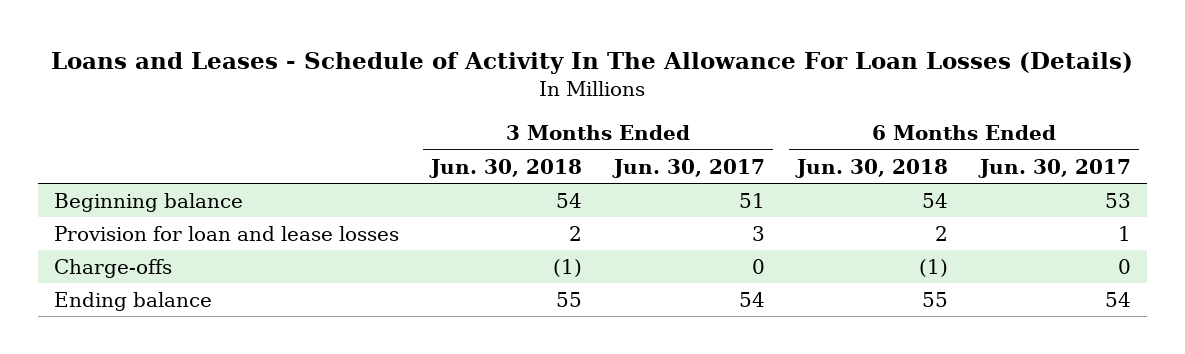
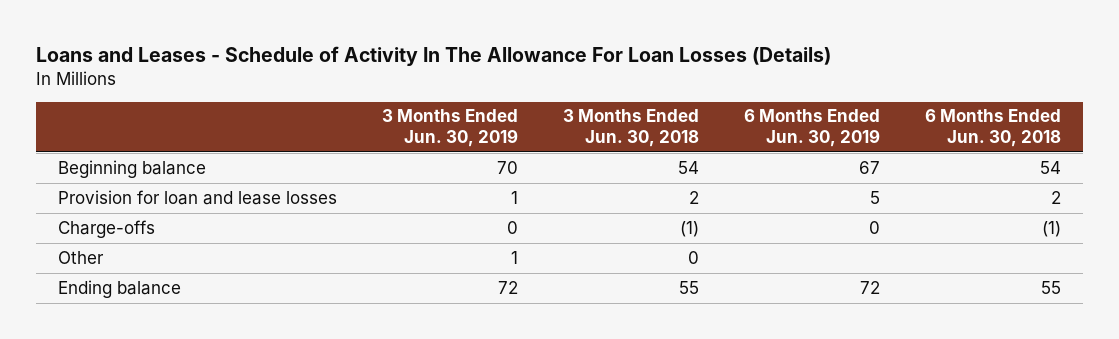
- | 3 Months Ended Jun. 30, 2018 | 3 Months Ended Jun. 30, 2017 | 6 Months Ended Jun. 30, 2018 | 6 Months Ended Jun. 30, 2017
+ | 3 Months Ended Jun. 30, 2019 | 3 Months Ended Jun. 30, 2018 | 6 Months Ended Jun. 30, 2019 | 6 Months Ended Jun. 30, 2018
+ Other | 1 | 0 | |

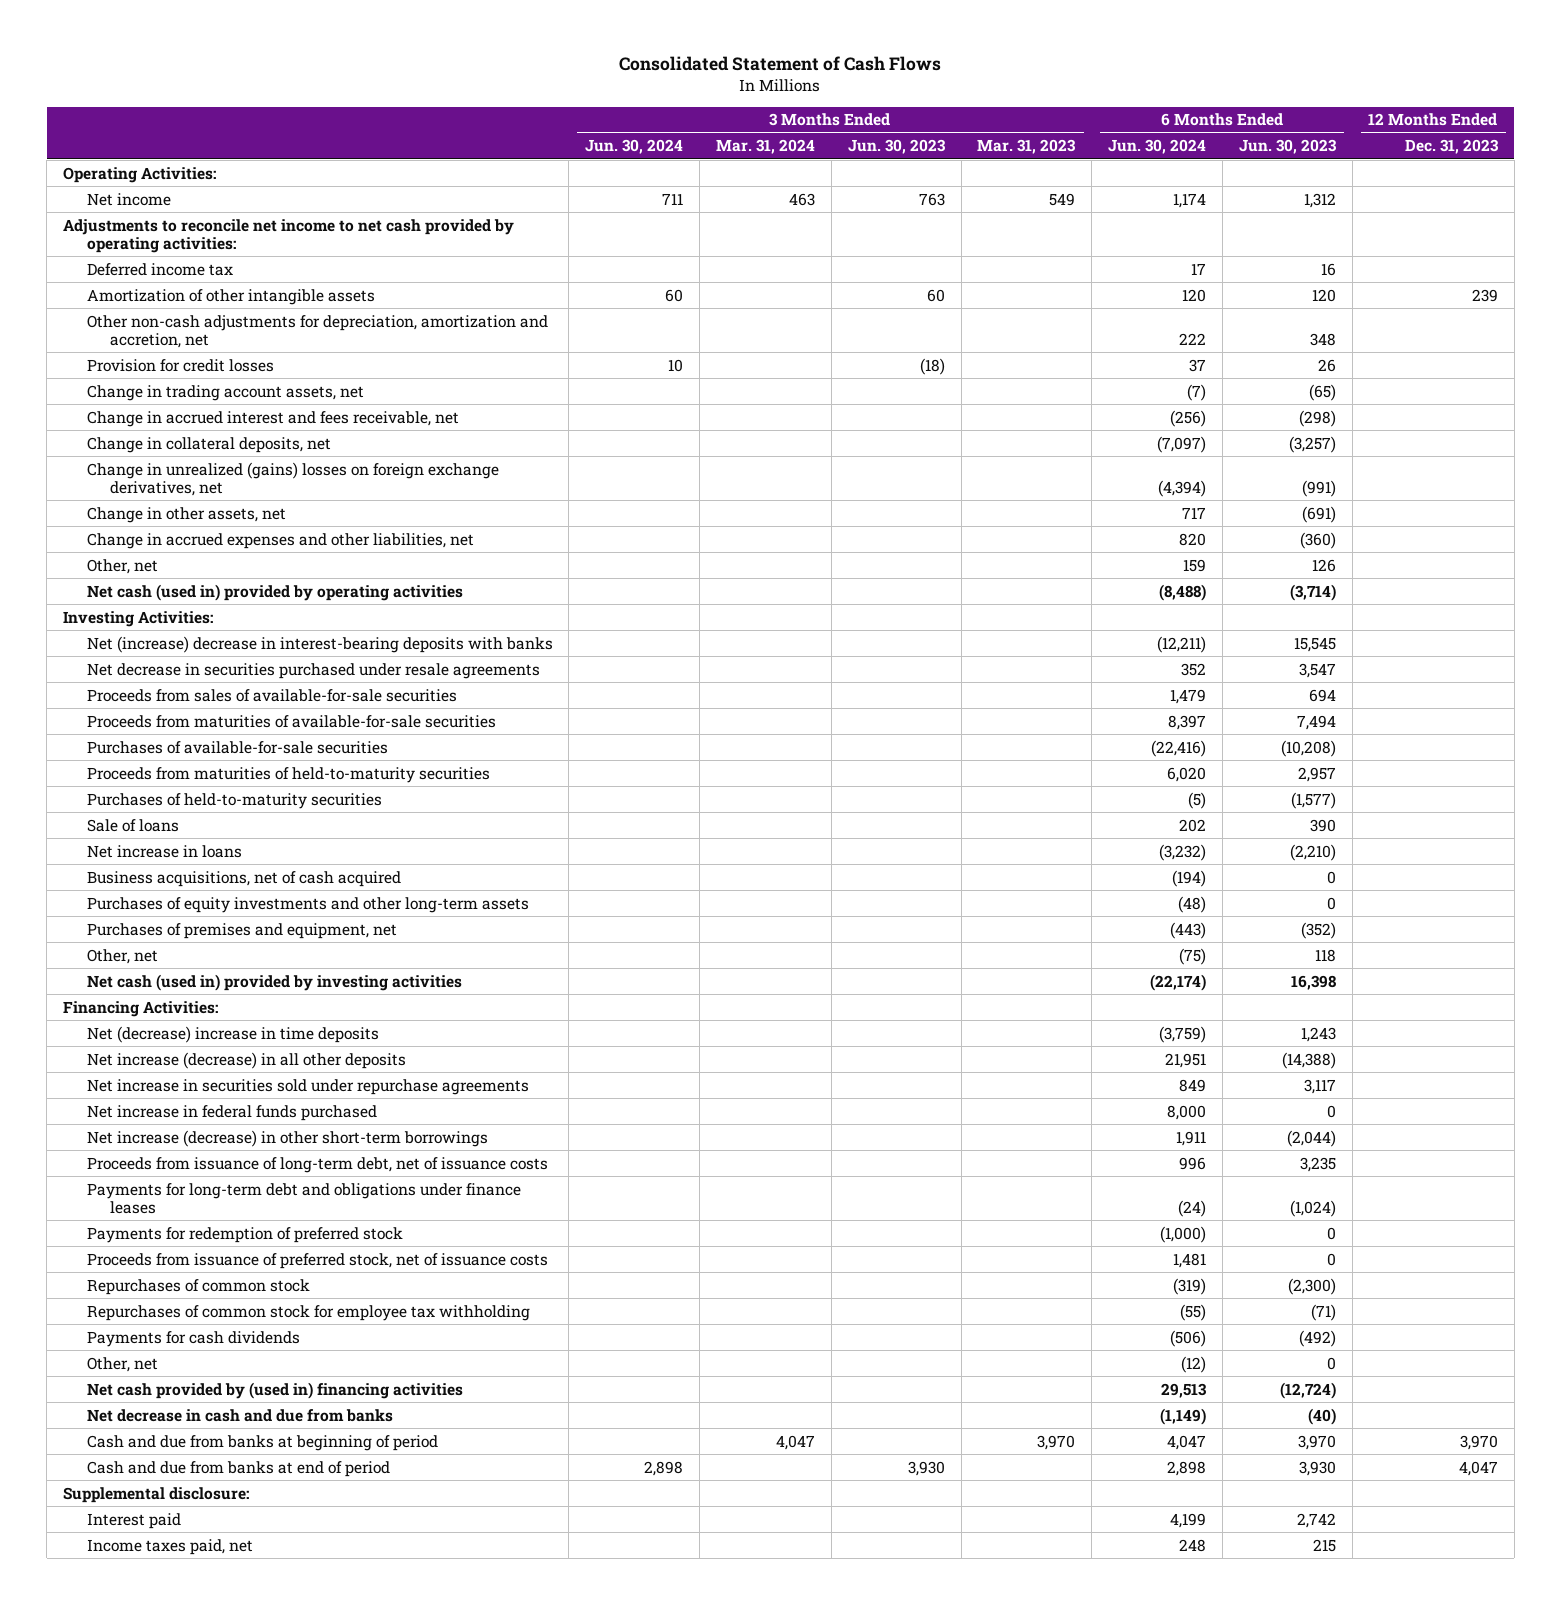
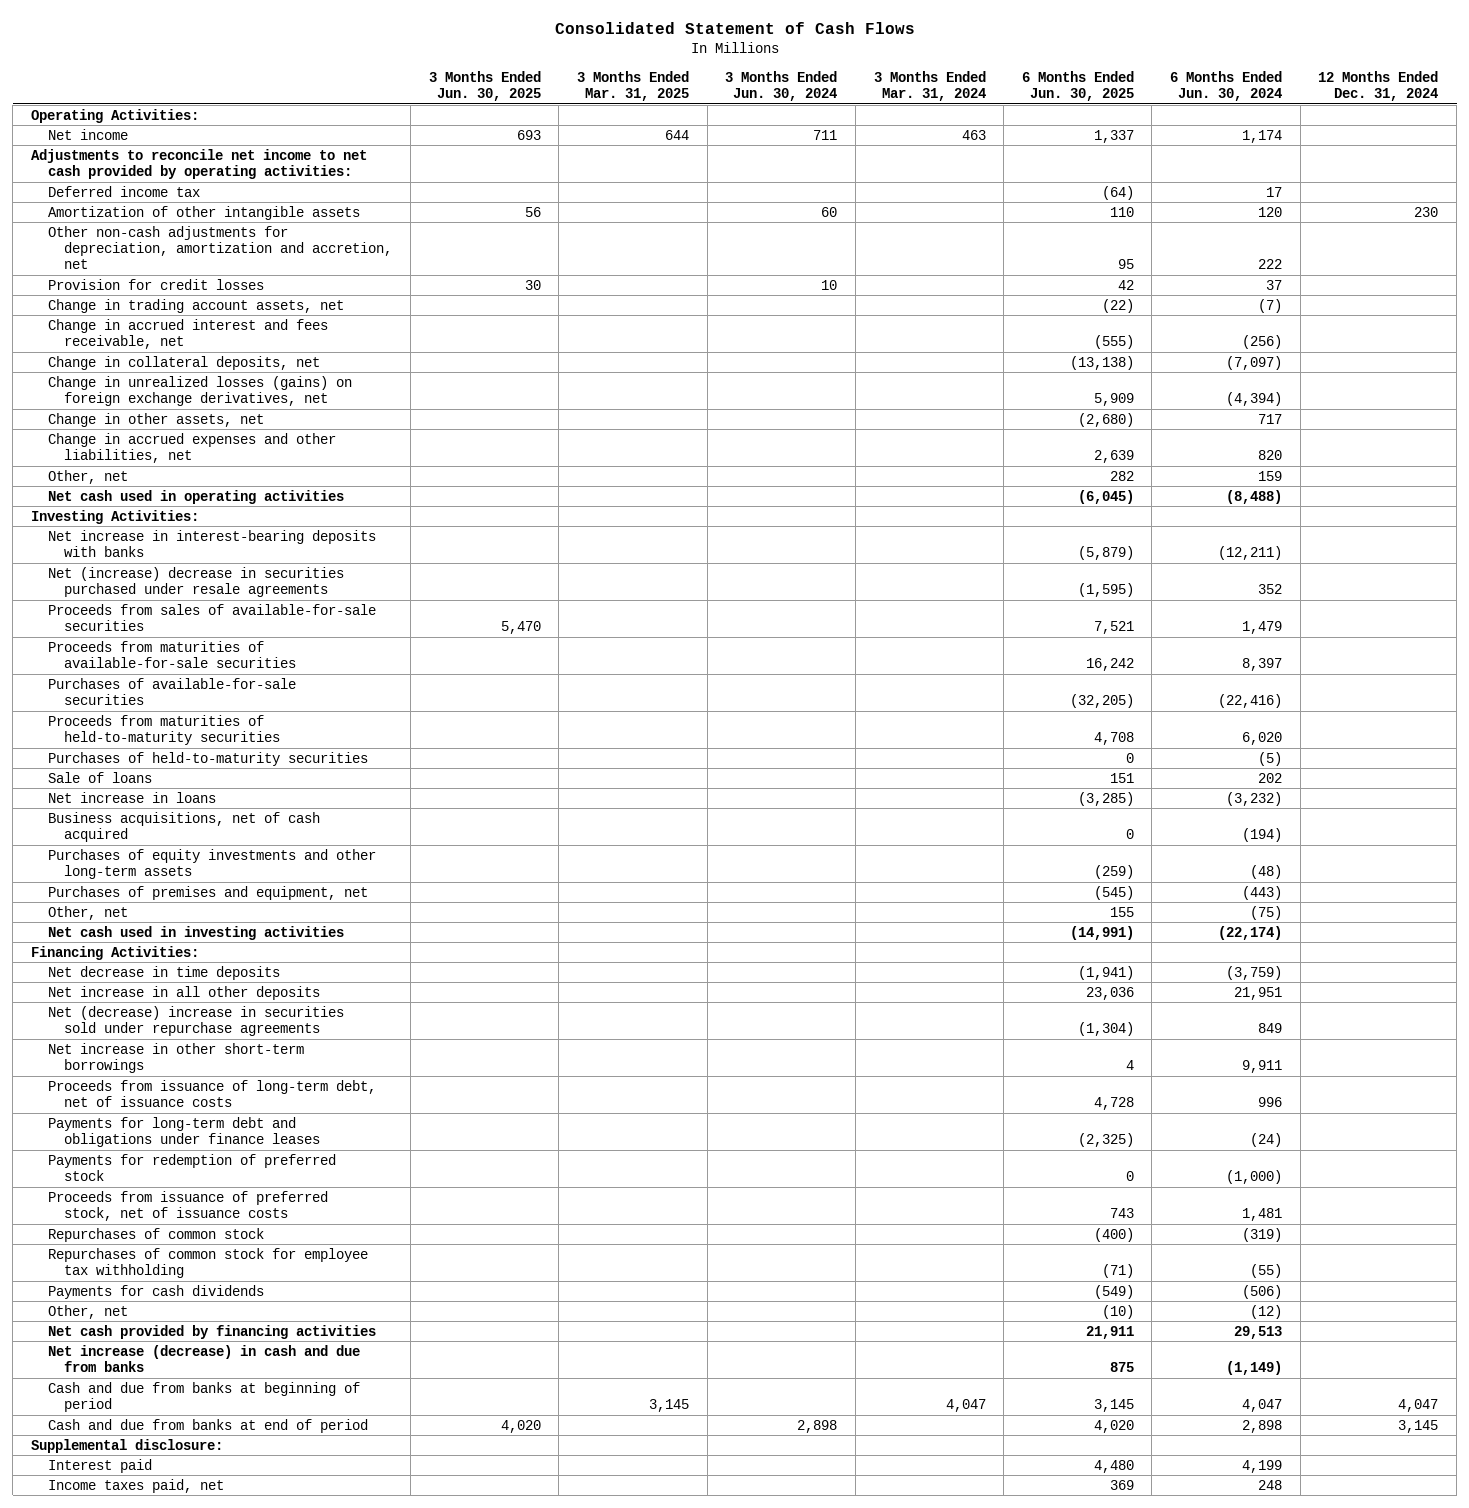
- | 3 Months Ended Jun. 30, 2024 | 3 Months Ended Mar. 31, 2024 | 3 Months Ended Jun. 30, 2023 | 3 Months Ended Mar. 31, 2023 | 6 Months Ended Jun. 30, 2024 | 6 Months Ended Jun. 30, 2023 | 12 Months Ended Dec. 31, 2023
+ | 3 Months Ended Jun. 30, 2025 | 3 Months Ended Mar. 31, 2025 | 3 Months Ended Jun. 30, 2024 | 3 Months Ended Mar. 31, 2024 | 6 Months Ended Jun. 30, 2025 | 6 Months Ended Jun. 30, 2024 | 12 Months Ended Dec. 31, 2024
- Change in unrealized (gains) losses on foreign exchange derivatives, net | | | | | (4,394) | (991) |
+ Change in unrealized losses (gains) on foreign exchange derivatives, net | | | | | 5,909 | (4,394) |
- Net cash (used in) provided by operating activities | | | | | (8,488) | (3,714) |
+ Net cash used in operating activities | | | | | (6,045) | (8,488) |
- Net (increase) decrease in interest-bearing deposits with banks | | | | | (12,211) | 15,545 |
- Net decrease in securities purchased under resale agreements | | | | | 352 | 3,547 |
+ Net increase in interest-bearing deposits with banks | | | | | (5,879) | (12,211) |
+ Net (increase) decrease in securities purchased under resale agreements | | | | | (1,595) | 352 |
- Net cash (used in) provided by investing activities | | | | | (22,174) | 16,398 |
+ Net cash used in investing activities | | | | | (14,991) | (22,174) |
- Net (decrease) increase in time deposits | | | | | (3,759) | 1,243 |
- Net increase (decrease) in all other deposits | | | | | 21,951 | (14,388) |
- Net increase in securities sold under repurchase agreements | | | | | 849 | 3,117 |
- Net increase in federal funds purchased | | | | | 8,000 | 0 |
- Net increase (decrease) in other short-term borrowings | | | | | 1,911 | (2,044) |
+ Net decrease in time deposits | | | | | (1,941) | (3,759) |
+ Net increase in all other deposits | | | | | 23,036 | 21,951 |
+ Net (decrease) increase in securities sold under repurchase agreements | | | | | (1,304) | 849 |
+ Net increase in other short-term borrowings | | | | | 4 | 9,911 |
- Net cash provided by (used in) financing activities | | | | | 29,513 | (12,724) |
- Net decrease in cash and due from banks | | | | | (1,149) | (40) |
+ Net cash provided by financing activities | | | | | 21,911 | 29,513 |
+ Net increase (decrease) in cash and due from banks | | | | | 875 | (1,149) |

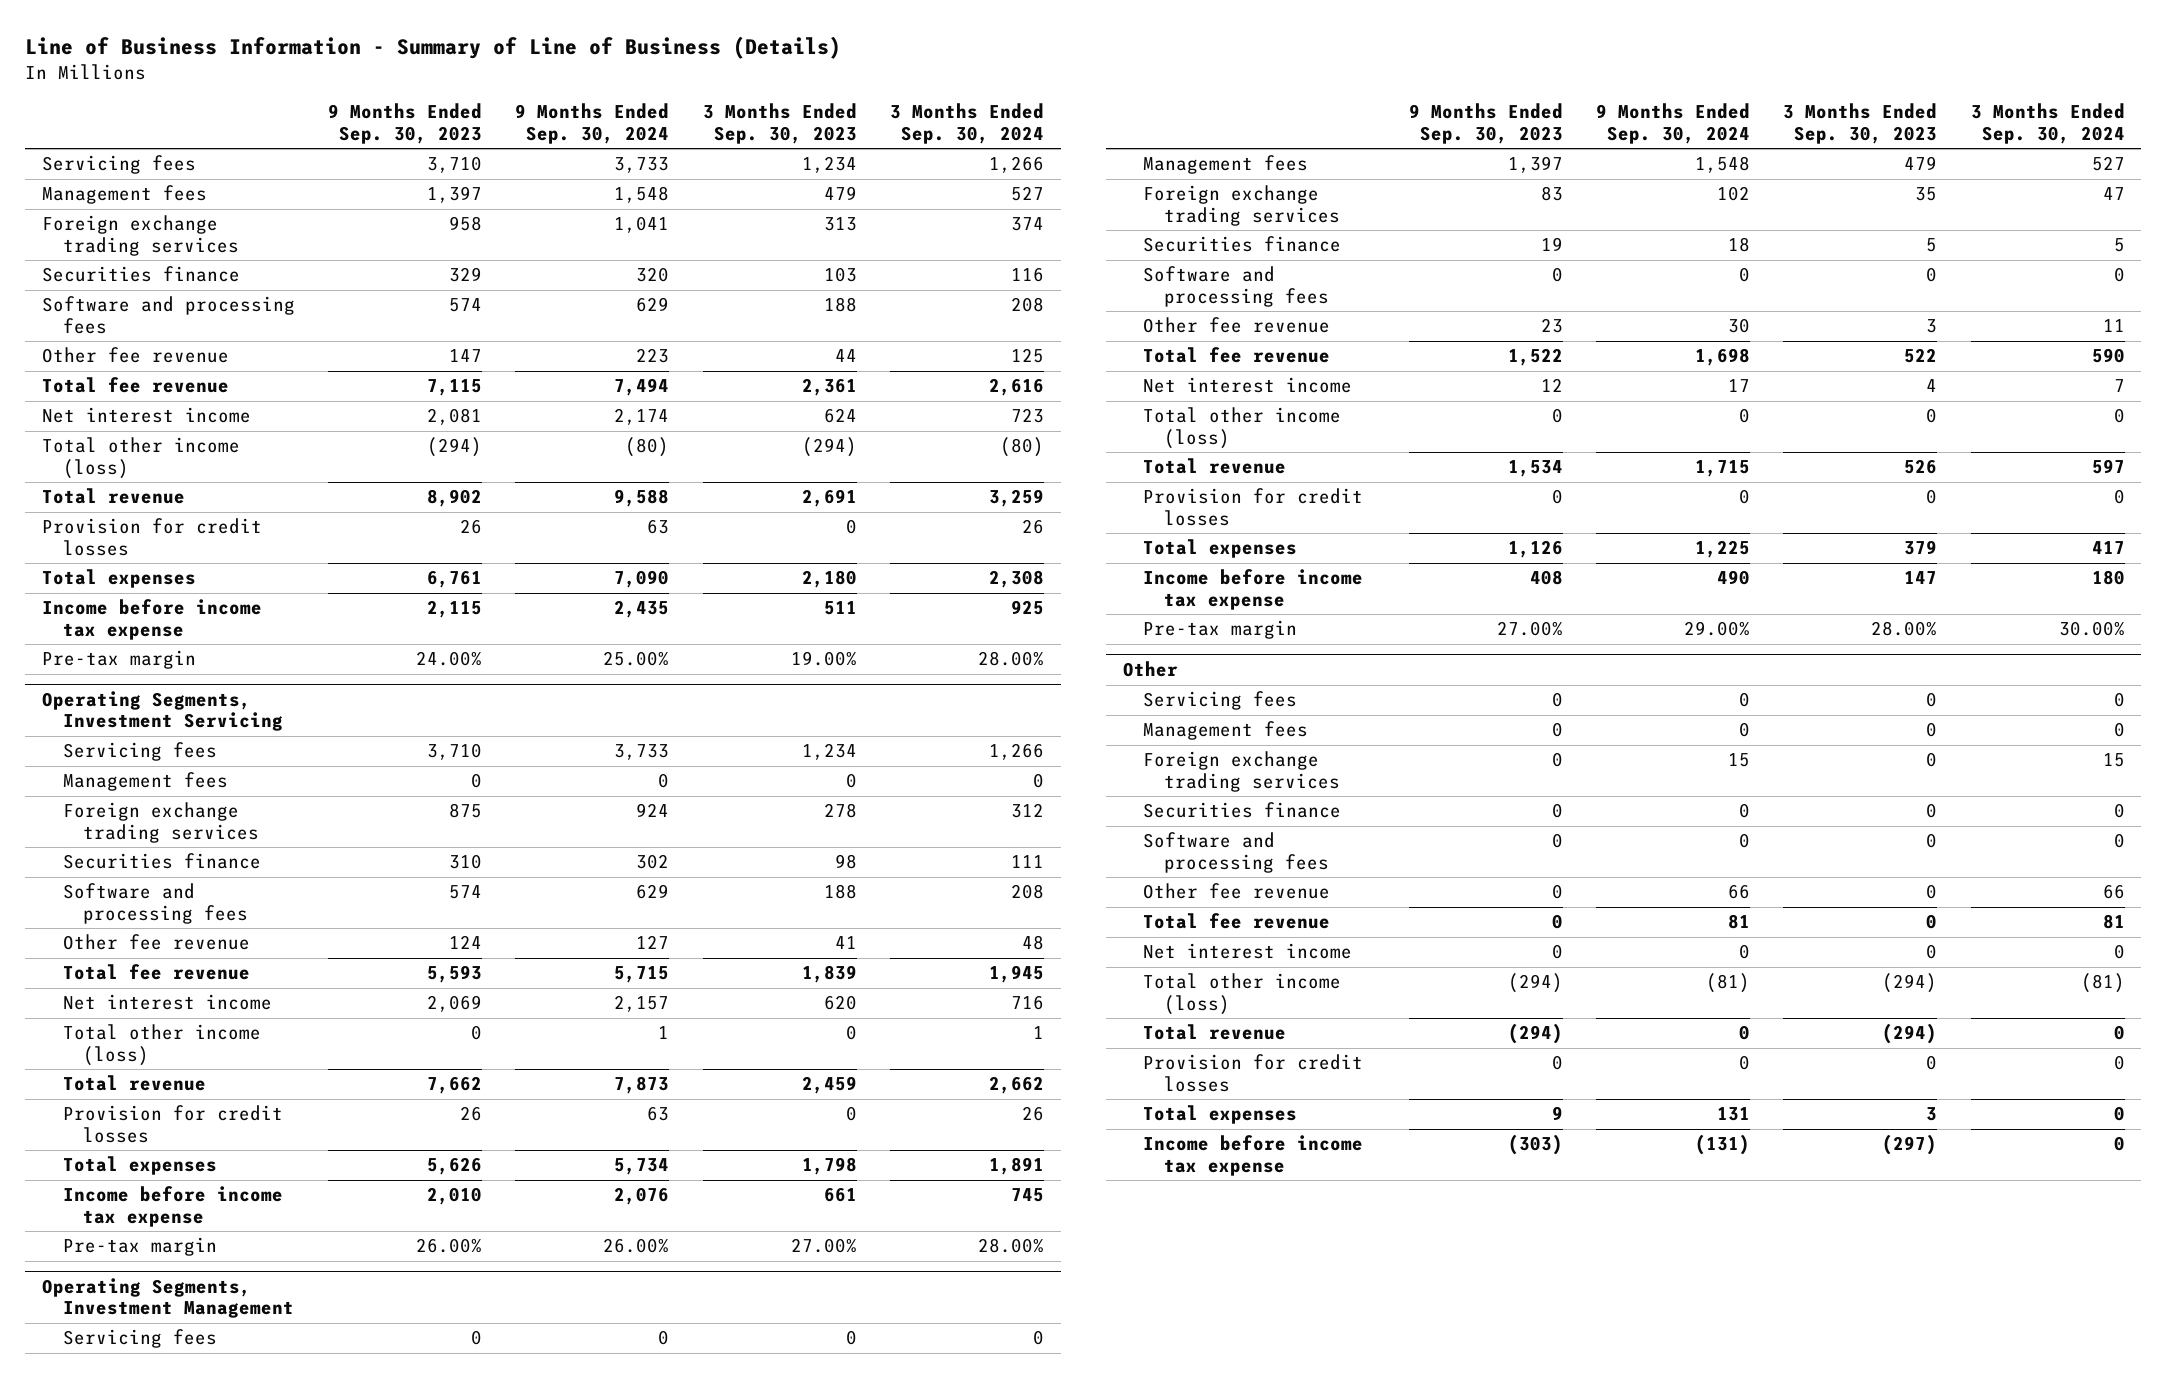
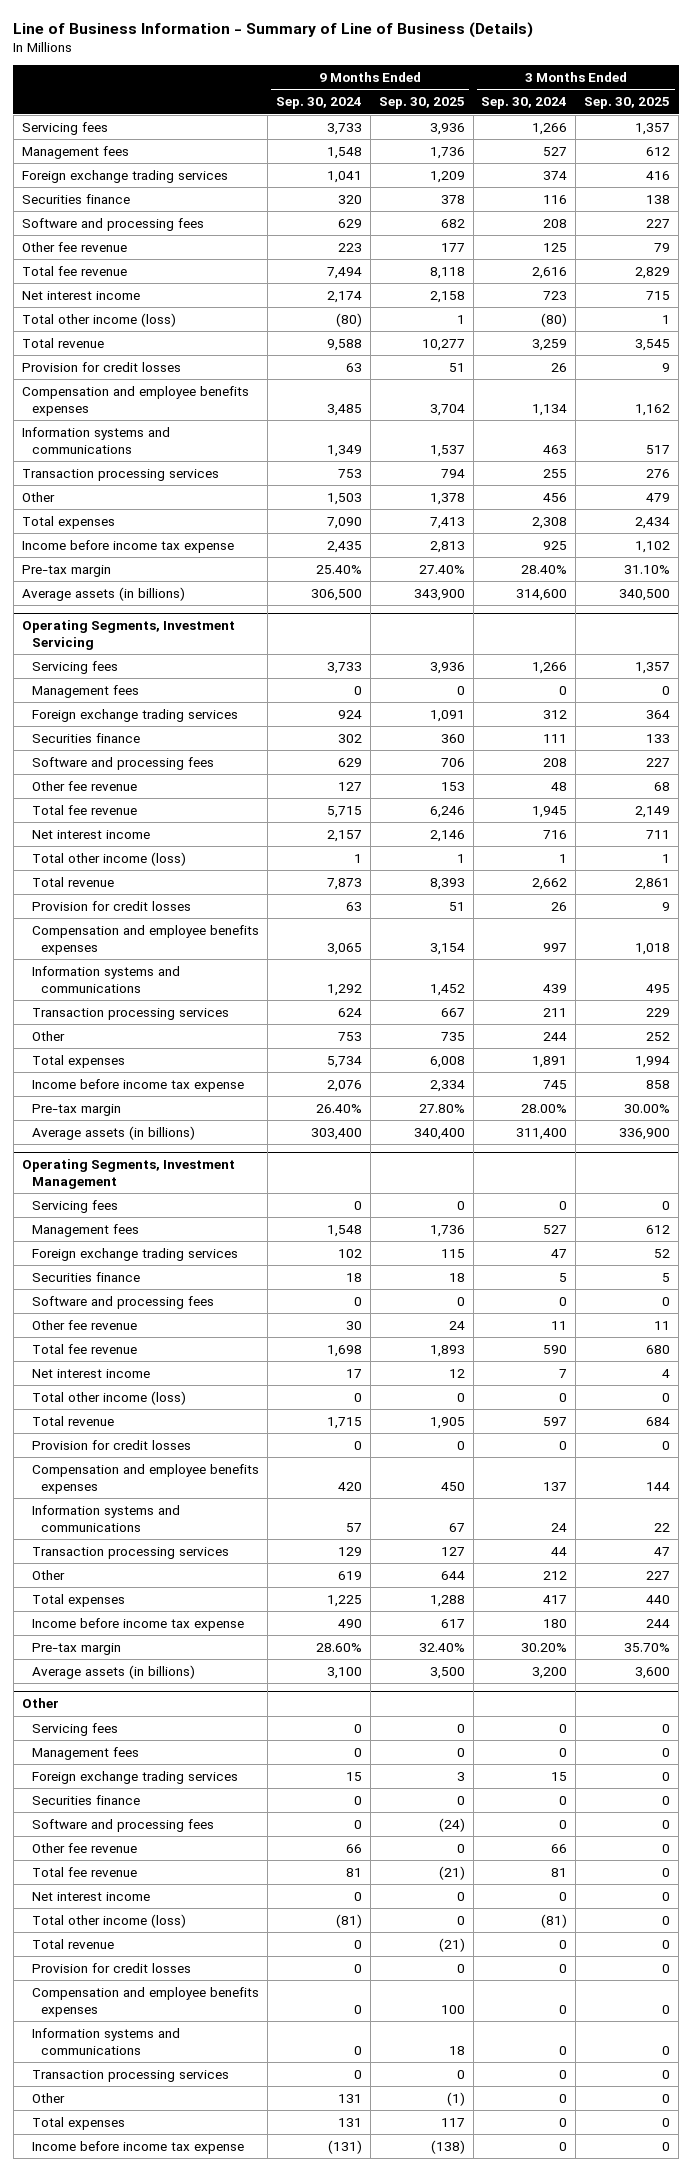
- | 9 Months Ended Sep. 30, 2023 | 9 Months Ended Sep. 30, 2024 | 3 Months Ended Sep. 30, 2023 | 3 Months Ended Sep. 30, 2024
+ | 9 Months Ended Sep. 30, 2024 | 9 Months Ended Sep. 30, 2025 | 3 Months Ended Sep. 30, 2024 | 3 Months Ended Sep. 30, 2025
+ Compensation and employee benefits expenses | 3,485 | 3,704 | 1,134 | 1,162
+ Information systems and communications | 1,349 | 1,537 | 463 | 517
+ Transaction processing services | 753 | 794 | 255 | 276
+ Other | 1,503 | 1,378 | 456 | 479
- Pre-tax margin | 24.00% | 25.00% | 19.00% | 28.00%
+ Pre-tax margin | 25.40% | 27.40% | 28.40% | 31.10%
+ Average assets (in billions) | 306,500 | 343,900 | 314,600 | 340,500
@ Operating Segments, Investment Servicing
+ Compensation and employee benefits expenses | 3,065 | 3,154 | 997 | 1,018
+ Information systems and communications | 1,292 | 1,452 | 439 | 495
+ Transaction processing services | 624 | 667 | 211 | 229
+ Other | 753 | 735 | 244 | 252
- Pre-tax margin | 26.00% | 26.00% | 27.00% | 28.00%
+ Pre-tax margin | 26.40% | 27.80% | 28.00% | 30.00%
+ Average assets (in billions) | 303,400 | 340,400 | 311,400 | 336,900
@ Operating Segments, Investment Management
+ Compensation and employee benefits expenses | 420 | 450 | 137 | 144
+ Information systems and communications | 57 | 67 | 24 | 22
+ Transaction processing services | 129 | 127 | 44 | 47
+ Other | 619 | 644 | 212 | 227
- Pre-tax margin | 27.00% | 29.00% | 28.00% | 30.00%
+ Pre-tax margin | 28.60% | 32.40% | 30.20% | 35.70%
+ Average assets (in billions) | 3,100 | 3,500 | 3,200 | 3,600
@ Other
+ Compensation and employee benefits expenses | 0 | 100 | 0 | 0
+ Information systems and communications | 0 | 18 | 0 | 0
+ Transaction processing services | 0 | 0 | 0 | 0
+ Other | 131 | (1) | 0 | 0

